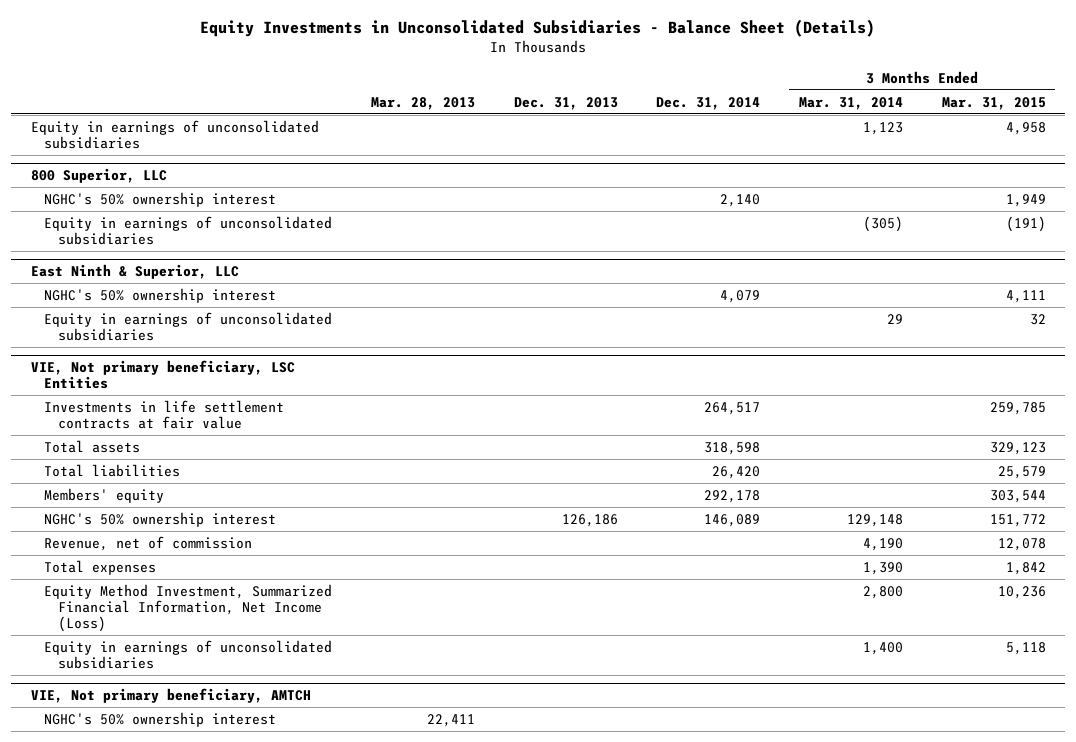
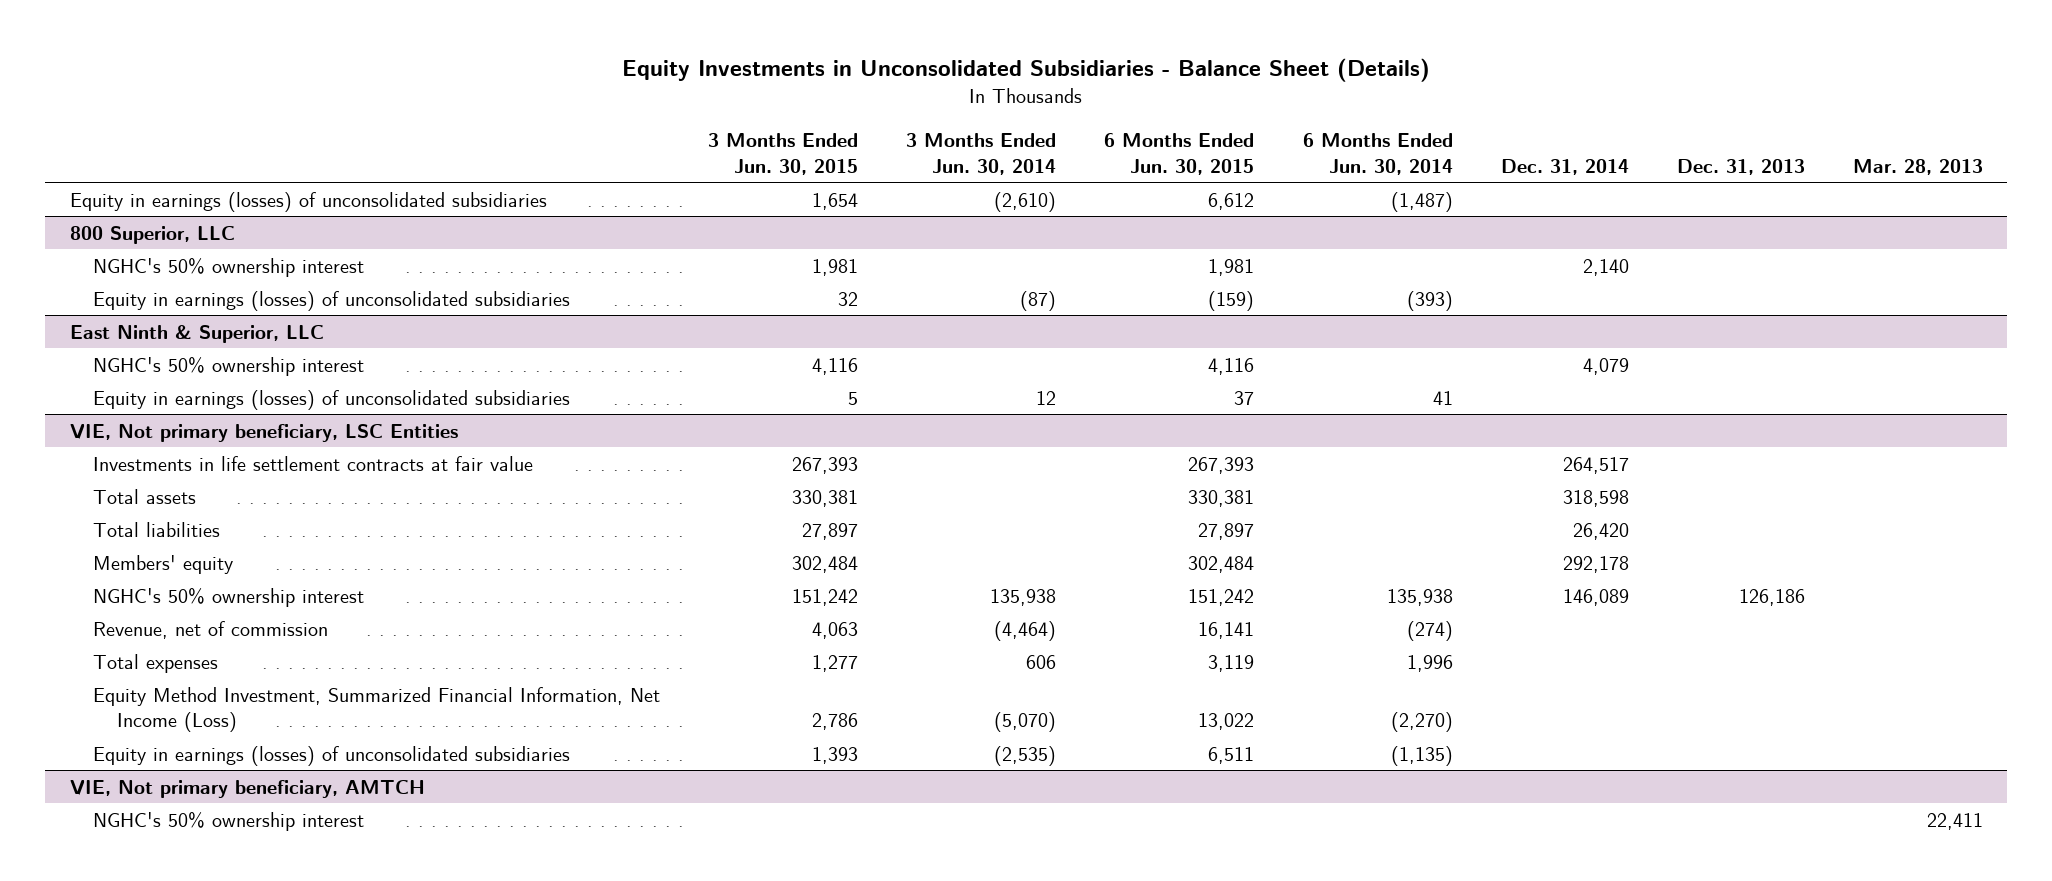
- | Mar. 28, 2013 | Dec. 31, 2013 | Dec. 31, 2014 | 3 Months Ended Mar. 31, 2014 | 3 Months Ended Mar. 31, 2015
+ | 3 Months Ended Jun. 30, 2015 | 3 Months Ended Jun. 30, 2014 | 6 Months Ended Jun. 30, 2015 | 6 Months Ended Jun. 30, 2014 | Dec. 31, 2014 | Dec. 31, 2013 | Mar. 28, 2013
- Equity in earnings of unconsolidated subsidiaries | | | | 1,123 | 4,958
+ Equity in earnings (losses) of unconsolidated subsidiaries | 1,654 | (2,610) | 6,612 | (1,487) | | |
@ 800 Superior, LLC
- Equity in earnings of unconsolidated subsidiaries | | | | (305) | (191)
+ Equity in earnings (losses) of unconsolidated subsidiaries | 32 | (87) | (159) | (393) | | |
@ East Ninth & Superior, LLC
- Equity in earnings of unconsolidated subsidiaries | | | | 29 | 32
+ Equity in earnings (losses) of unconsolidated subsidiaries | 5 | 12 | 37 | 41 | | |
@ VIE, Not primary beneficiary, LSC Entities
- Equity in earnings of unconsolidated subsidiaries | | | | 1,400 | 5,118
+ Equity in earnings (losses) of unconsolidated subsidiaries | 1,393 | (2,535) | 6,511 | (1,135) | | |

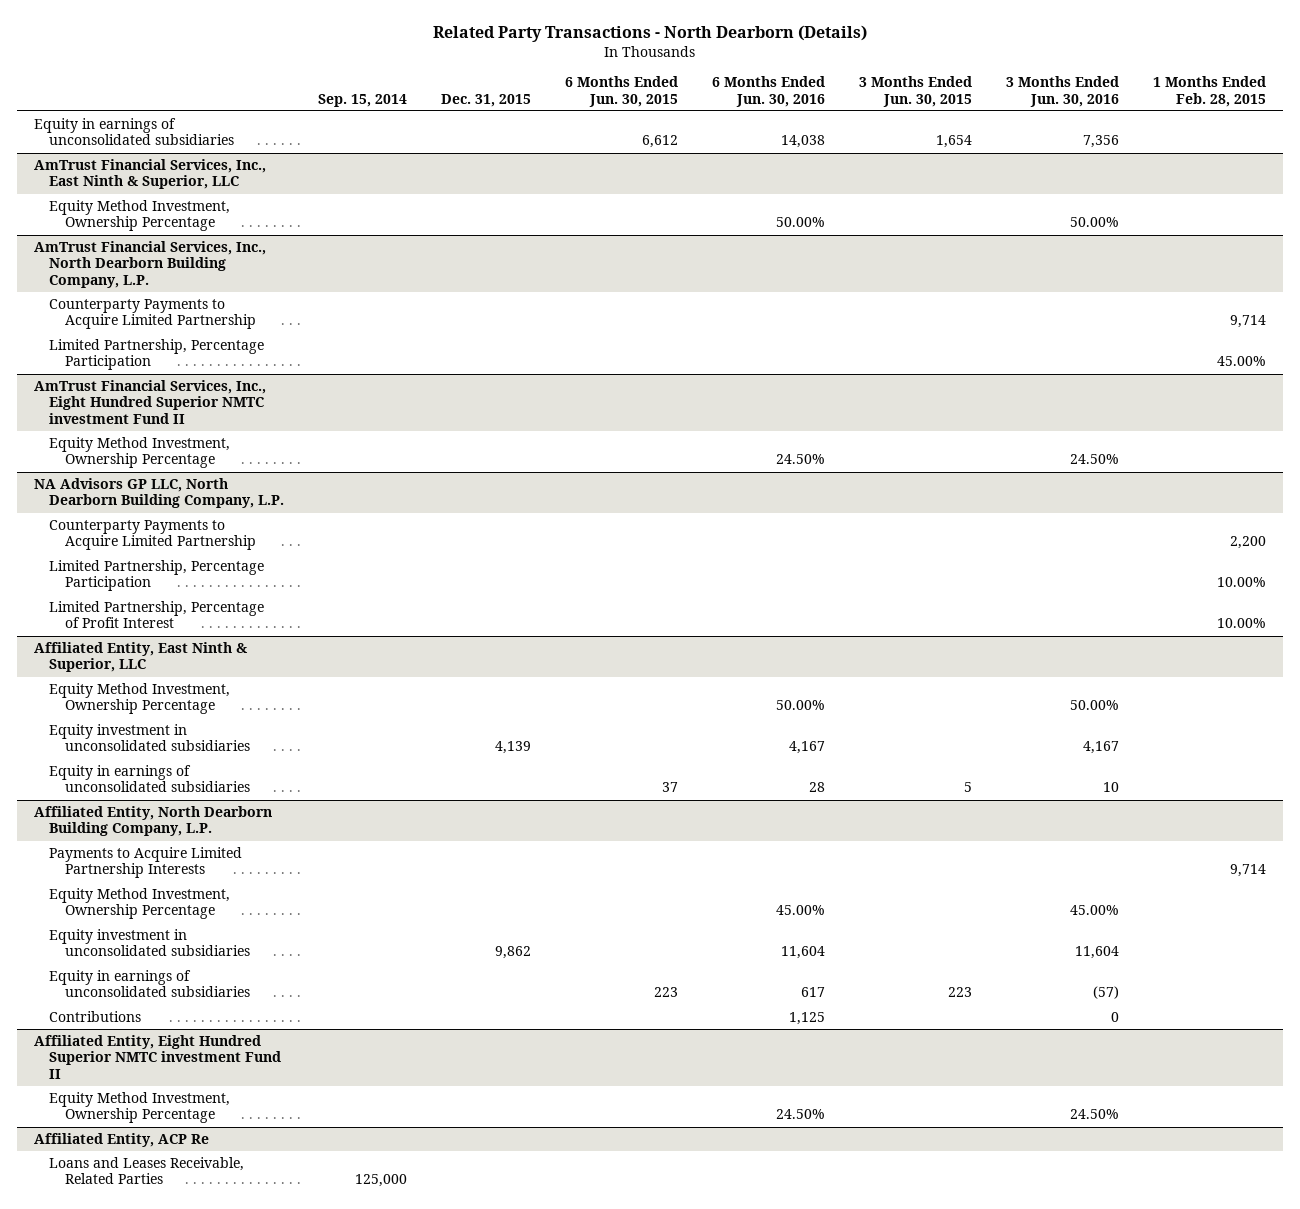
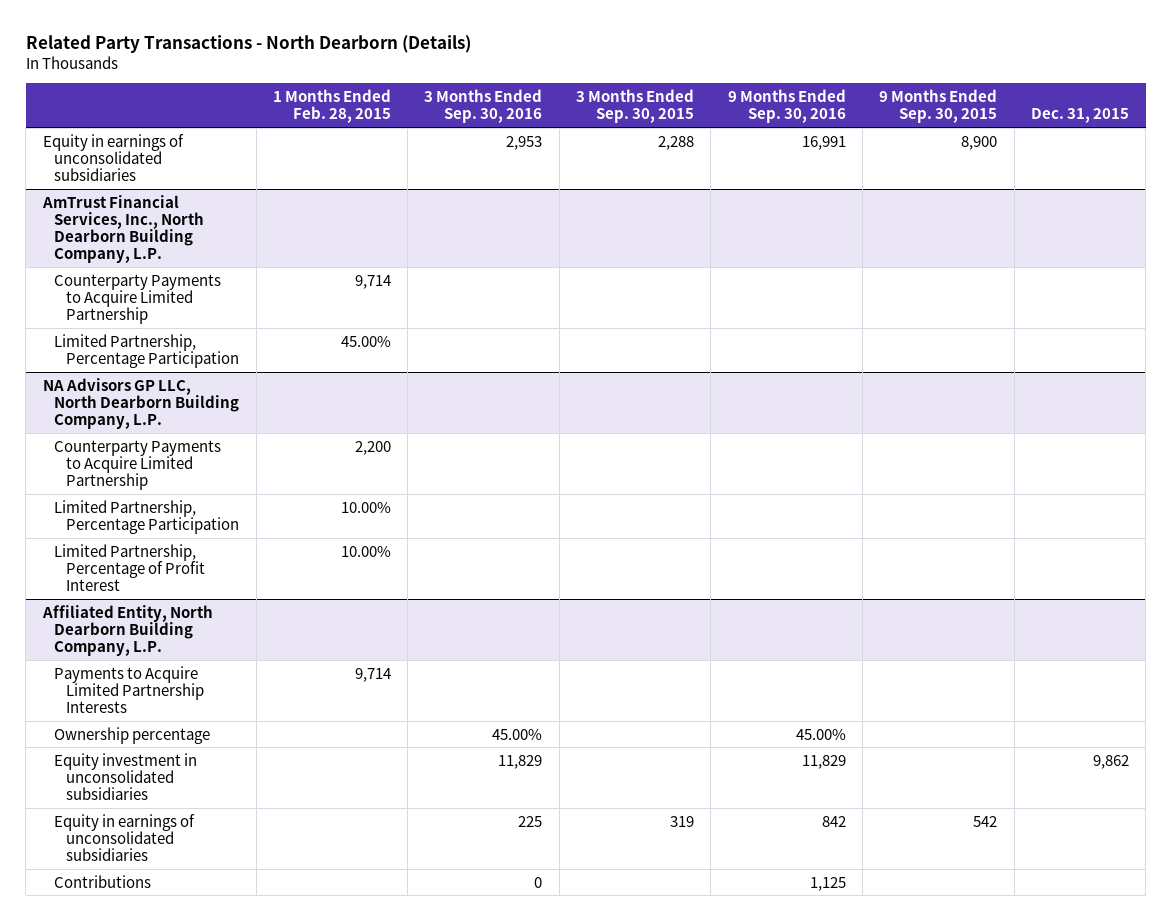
- | Sep. 15, 2014 | Dec. 31, 2015 | 6 Months Ended Jun. 30, 2015 | 6 Months Ended Jun. 30, 2016 | 3 Months Ended Jun. 30, 2015 | 3 Months Ended Jun. 30, 2016 | 1 Months Ended Feb. 28, 2015
+ | 1 Months Ended Feb. 28, 2015 | 3 Months Ended Sep. 30, 2016 | 3 Months Ended Sep. 30, 2015 | 9 Months Ended Sep. 30, 2016 | 9 Months Ended Sep. 30, 2015 | Dec. 31, 2015
- AmTrust Financial Services, Inc., East Ninth & Superior, LLC
- Equity Method Investment, Ownership Percentage | | | | 50.00% | | 50.00% |
- AmTrust Financial Services, Inc., Eight Hundred Superior NMTC investment Fund II
- Equity Method Investment, Ownership Percentage | | | | 24.50% | | 24.50% |
- Affiliated Entity, East Ninth & Superior, LLC
- Equity Method Investment, Ownership Percentage | | | | 50.00% | | 50.00% |
- Equity investment in unconsolidated subsidiaries | | 4,139 | | 4,167 | | 4,167 |
- Equity in earnings of unconsolidated subsidiaries | | | 37 | 28 | 5 | 10 |
@ Affiliated Entity, North Dearborn Building Company, L.P.
- Equity Method Investment, Ownership Percentage | | | | 45.00% | | 45.00% |
+ Ownership percentage | | 45.00% | | 45.00% | |
- Affiliated Entity, Eight Hundred Superior NMTC investment Fund II
- Equity Method Investment, Ownership Percentage | | | | 24.50% | | 24.50% |
- Affiliated Entity, ACP Re
- Loans and Leases Receivable, Related Parties | 125,000 | | | | | |

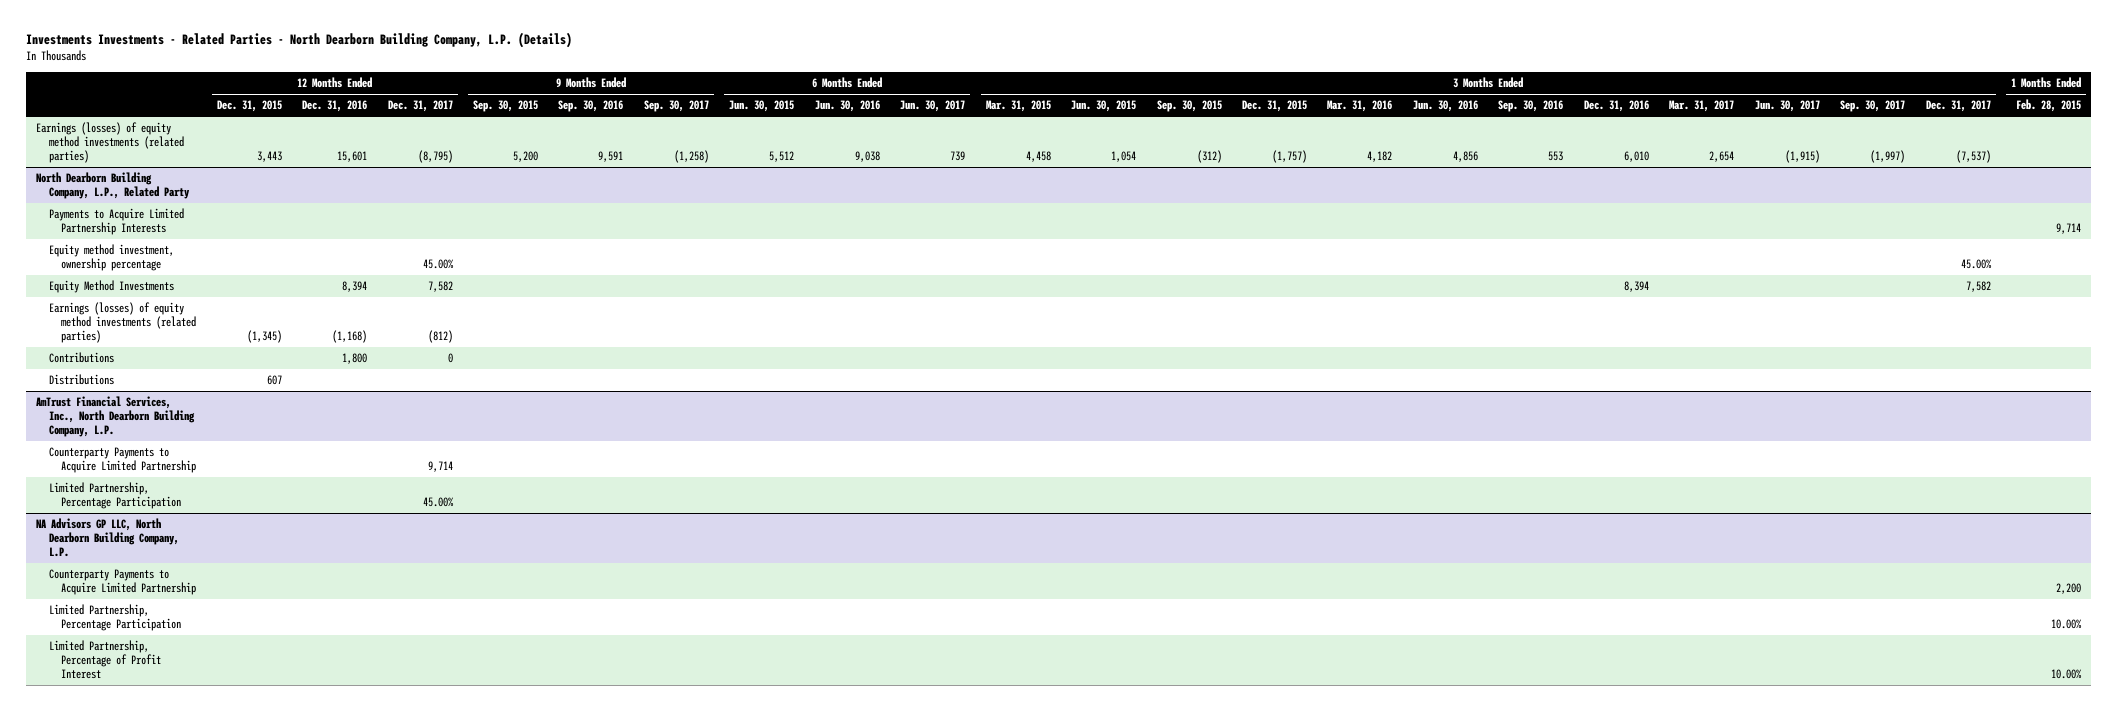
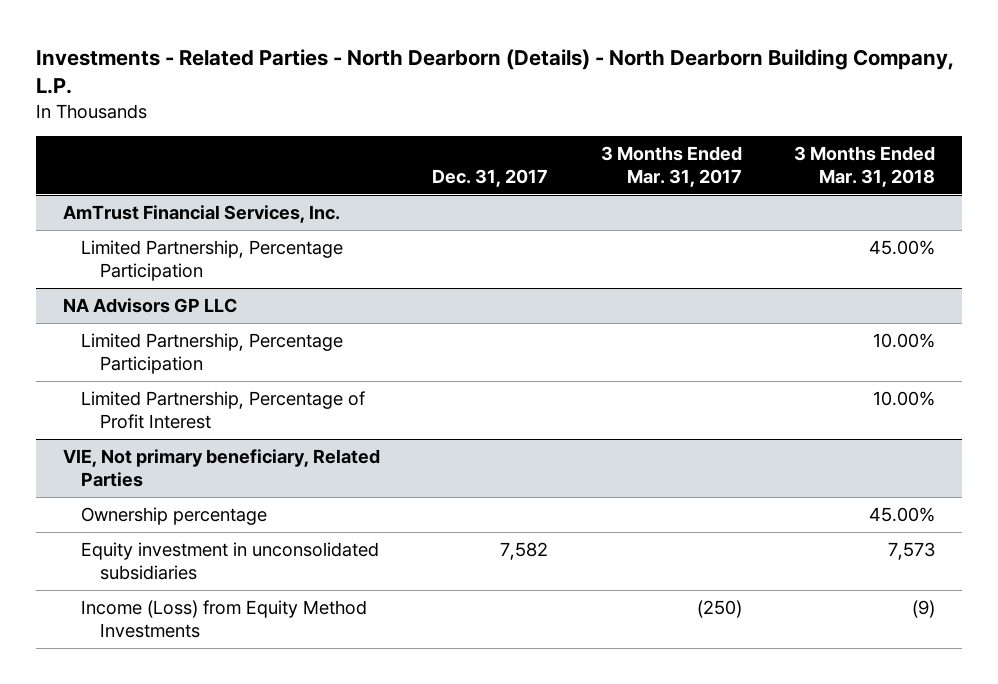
- Investments Investments - Related Parties - North Dearborn Building Company, L.P. (Details)
+ Investments - Related Parties - North Dearborn (Details) - North Dearborn Building Company, L.P.
- | 12 Months Ended Dec. 31, 2015 | 12 Months Ended Dec. 31, 2016 | 12 Months Ended Dec. 31, 2017 | 9 Months Ended Sep. 30, 2015 | 9 Months Ended Sep. 30, 2016 | 9 Months Ended Sep. 30, 2017 | 6 Months Ended Jun. 30, 2015 | 6 Months Ended Jun. 30, 2016 | 6 Months Ended Jun. 30, 2017 | 3 Months Ended Mar. 31, 2015 | 3 Months Ended Jun. 30, 2015 | 3 Months Ended Sep. 30, 2015 | 3 Months Ended Dec. 31, 2015 | 3 Months Ended Mar. 31, 2016 | 3 Months Ended Jun. 30, 2016 | 3 Months Ended Sep. 30, 2016 | 3 Months Ended Dec. 31, 2016 | 3 Months Ended Mar. 31, 2017 | 3 Months Ended Jun. 30, 2017 | 3 Months Ended Sep. 30, 2017 | 3 Months Ended Dec. 31, 2017 | 1 Months Ended Feb. 28, 2015
+ | Dec. 31, 2017 | 3 Months Ended Mar. 31, 2017 | 3 Months Ended Mar. 31, 2018
- Earnings (losses) of equity method investments (related parties) | 3,443 | 15,601 | (8,795) | 5,200 | 9,591 | (1,258) | 5,512 | 9,038 | 739 | 4,458 | 1,054 | (312) | (1,757) | 4,182 | 4,856 | 553 | 6,010 | 2,654 | (1,915) | (1,997) | (7,537) |
- North Dearborn Building Company, L.P., Related Party
- Payments to Acquire Limited Partnership Interests | | | | | | | | | | | | | | | | | | | | | | 9,714
- Equity method investment, ownership percentage | | | 45.00% | | | | | | | | | | | | | | | | | | 45.00% |
- Equity Method Investments | | 8,394 | 7,582 | | | | | | | | | | | | | | 8,394 | | | | 7,582 |
- Earnings (losses) of equity method investments (related parties) | (1,345) | (1,168) | (812) | | | | | | | | | | | | | | | | | | |
- Contributions | | 1,800 | 0 | | | | | | | | | | | | | | | | | | |
- Distributions | 607 | | | | | | | | | | | | | | | | | | | | |
- AmTrust Financial Services, Inc., North Dearborn Building Company, L.P.
- Counterparty Payments to Acquire Limited Partnership | | | 9,714 | | | | | | | | | | | | | | | | | | |
+ AmTrust Financial Services, Inc.
- NA Advisors GP LLC, North Dearborn Building Company, L.P.
- Counterparty Payments to Acquire Limited Partnership | | | | | | | | | | | | | | | | | | | | | | 2,200
+ NA Advisors GP LLC
+ VIE, Not primary beneficiary, Related Parties
+ Ownership percentage | | | 45.00%
+ Equity investment in unconsolidated subsidiaries | 7,582 | | 7,573
+ Income (Loss) from Equity Method Investments | | (250) | (9)

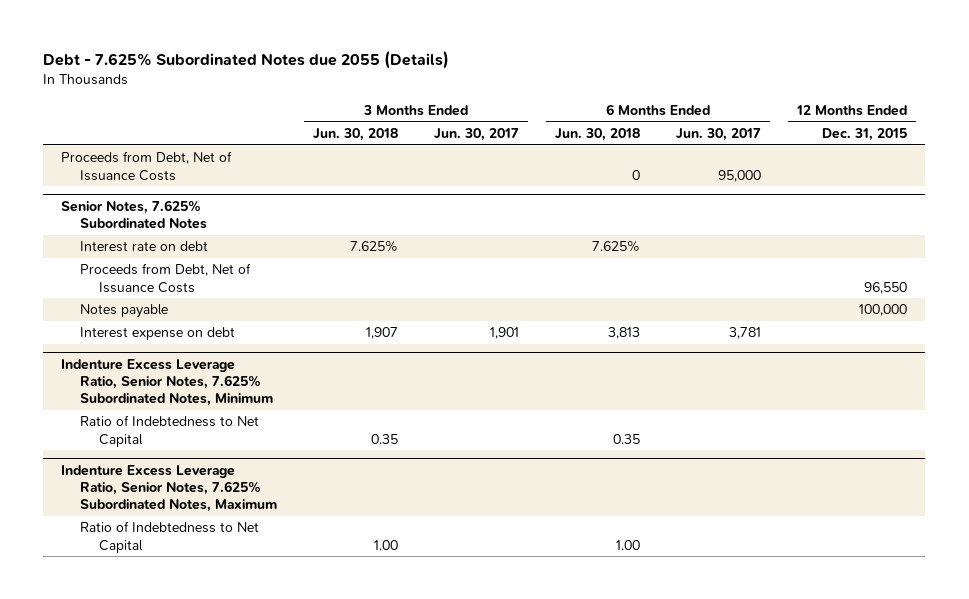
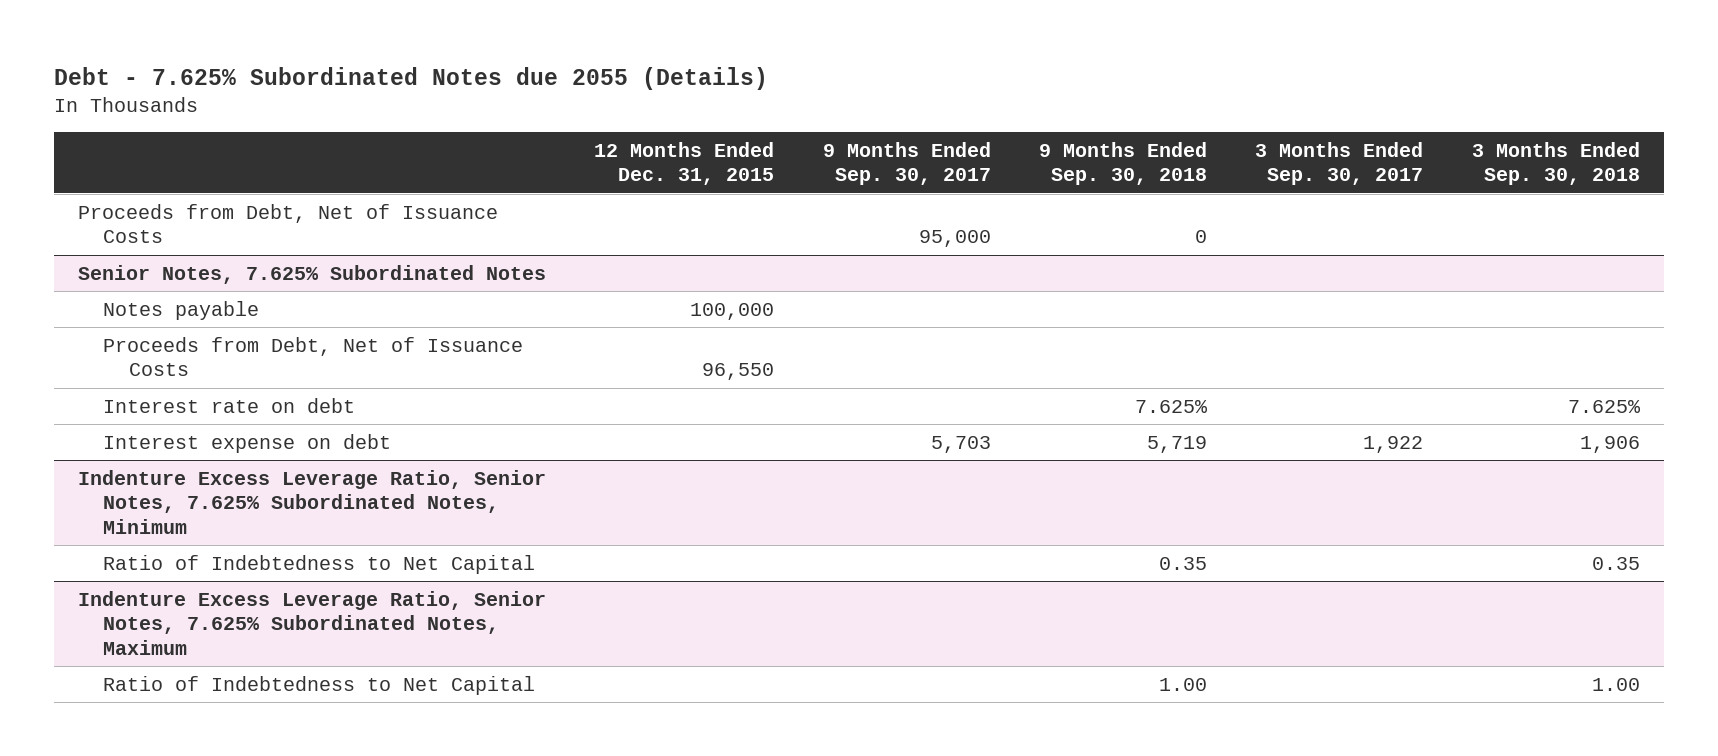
- | 3 Months Ended Jun. 30, 2018 | 3 Months Ended Jun. 30, 2017 | 6 Months Ended Jun. 30, 2018 | 6 Months Ended Jun. 30, 2017 | 12 Months Ended Dec. 31, 2015
+ | 12 Months Ended Dec. 31, 2015 | 9 Months Ended Sep. 30, 2017 | 9 Months Ended Sep. 30, 2018 | 3 Months Ended Sep. 30, 2017 | 3 Months Ended Sep. 30, 2018
@ Senior Notes, 7.625% Subordinated Notes
moved down: Proceeds from Debt, Net of Issuance Costs | 96,550 | | | |
moved down: Interest rate on debt | | | 7.625% | | 7.625%

